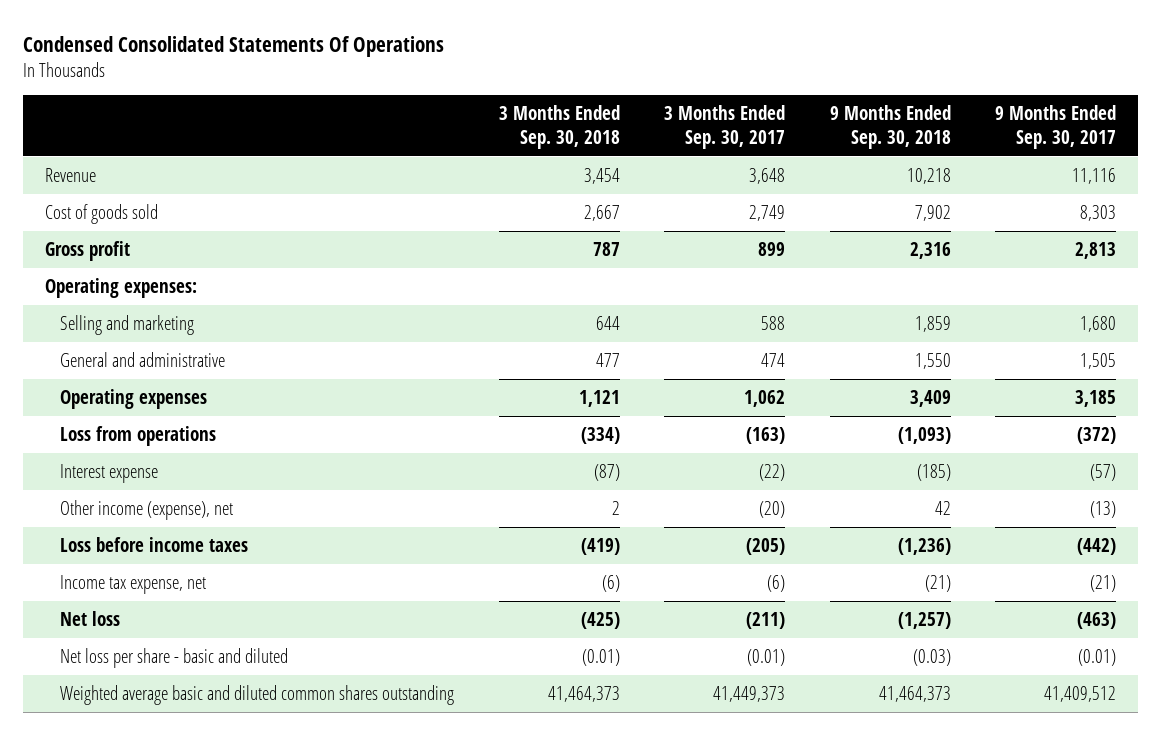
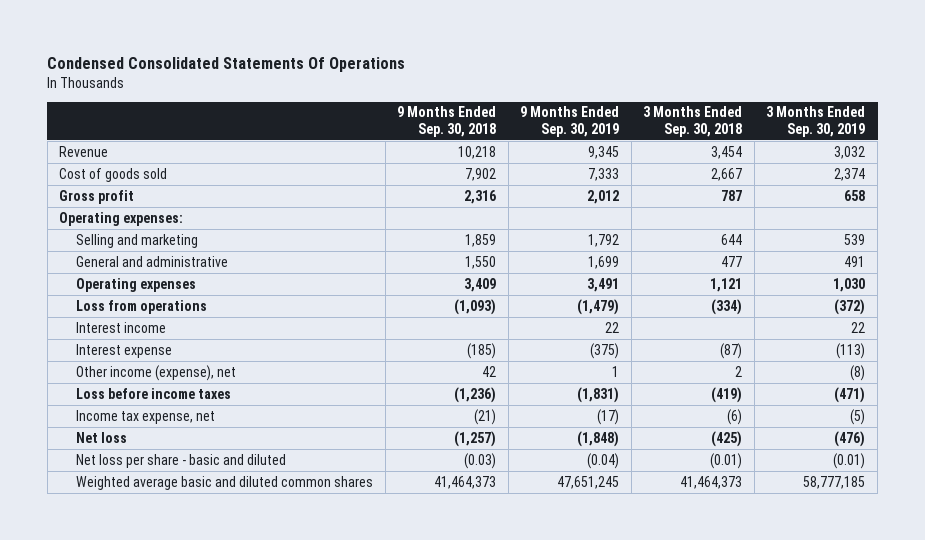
- | 3 Months Ended Sep. 30, 2018 | 3 Months Ended Sep. 30, 2017 | 9 Months Ended Sep. 30, 2018 | 9 Months Ended Sep. 30, 2017
+ | 9 Months Ended Sep. 30, 2018 | 9 Months Ended Sep. 30, 2019 | 3 Months Ended Sep. 30, 2018 | 3 Months Ended Sep. 30, 2019
+ Interest income | | 22 | | 22
- Weighted average basic and diluted common shares outstanding | 41,464,373 | 41,449,373 | 41,464,373 | 41,409,512
+ Weighted average basic and diluted common shares | 41,464,373 | 47,651,245 | 41,464,373 | 58,777,185

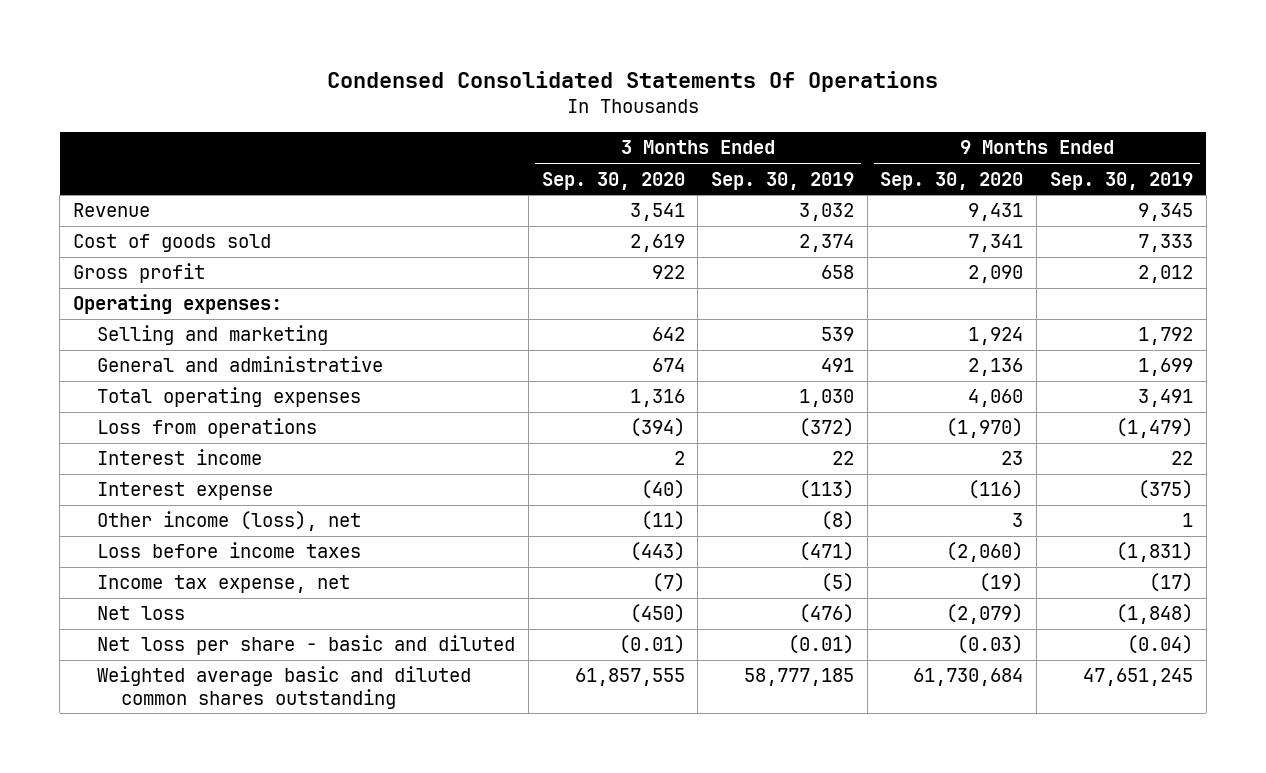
- | 9 Months Ended Sep. 30, 2018 | 9 Months Ended Sep. 30, 2019 | 3 Months Ended Sep. 30, 2018 | 3 Months Ended Sep. 30, 2019
+ | 3 Months Ended Sep. 30, 2020 | 3 Months Ended Sep. 30, 2019 | 9 Months Ended Sep. 30, 2020 | 9 Months Ended Sep. 30, 2019
- Operating expenses | 3,409 | 3,491 | 1,121 | 1,030
+ Total operating expenses | 1,316 | 1,030 | 4,060 | 3,491
- Other income (expense), net | 42 | 1 | 2 | (8)
+ Other income (loss), net | (11) | (8) | 3 | 1
- Weighted average basic and diluted common shares | 41,464,373 | 47,651,245 | 41,464,373 | 58,777,185
+ Weighted average basic and diluted common shares outstanding | 61,857,555 | 58,777,185 | 61,730,684 | 47,651,245

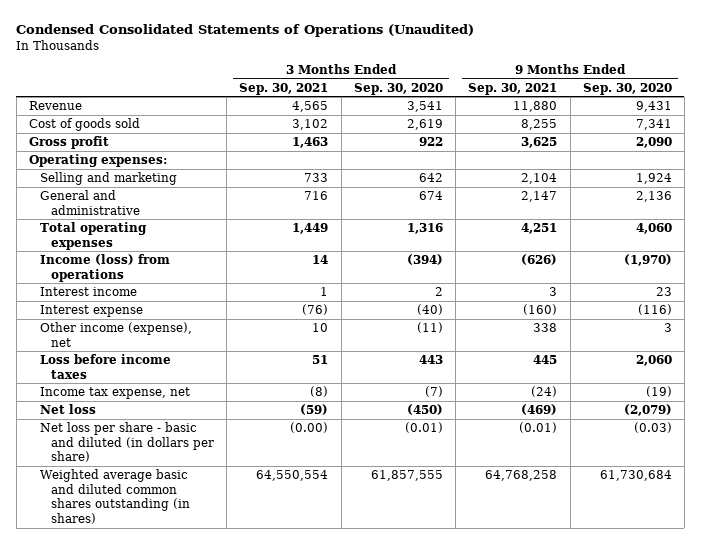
- Condensed Consolidated Statements Of Operations
+ Condensed Consolidated Statements of Operations (Unaudited)
- | 3 Months Ended Sep. 30, 2020 | 3 Months Ended Sep. 30, 2019 | 9 Months Ended Sep. 30, 2020 | 9 Months Ended Sep. 30, 2019
+ | 3 Months Ended Sep. 30, 2021 | 3 Months Ended Sep. 30, 2020 | 9 Months Ended Sep. 30, 2021 | 9 Months Ended Sep. 30, 2020
- Loss from operations | (394) | (372) | (1,970) | (1,479)
+ Income (loss) from operations | 14 | (394) | (626) | (1,970)
- Other income (loss), net | (11) | (8) | 3 | 1
- Loss before income taxes | (443) | (471) | (2,060) | (1,831)
+ Other income (expense), net | 10 | (11) | 338 | 3
+ Loss before income taxes | 51 | 443 | 445 | 2,060
- Net loss per share - basic and diluted | (0.01) | (0.01) | (0.03) | (0.04)
- Weighted average basic and diluted common shares outstanding | 61,857,555 | 58,777,185 | 61,730,684 | 47,651,245
+ Net loss per share - basic and diluted (in dollars per share) | (0.00) | (0.01) | (0.01) | (0.03)
+ Weighted average basic and diluted common shares outstanding (in shares) | 64,550,554 | 61,857,555 | 64,768,258 | 61,730,684

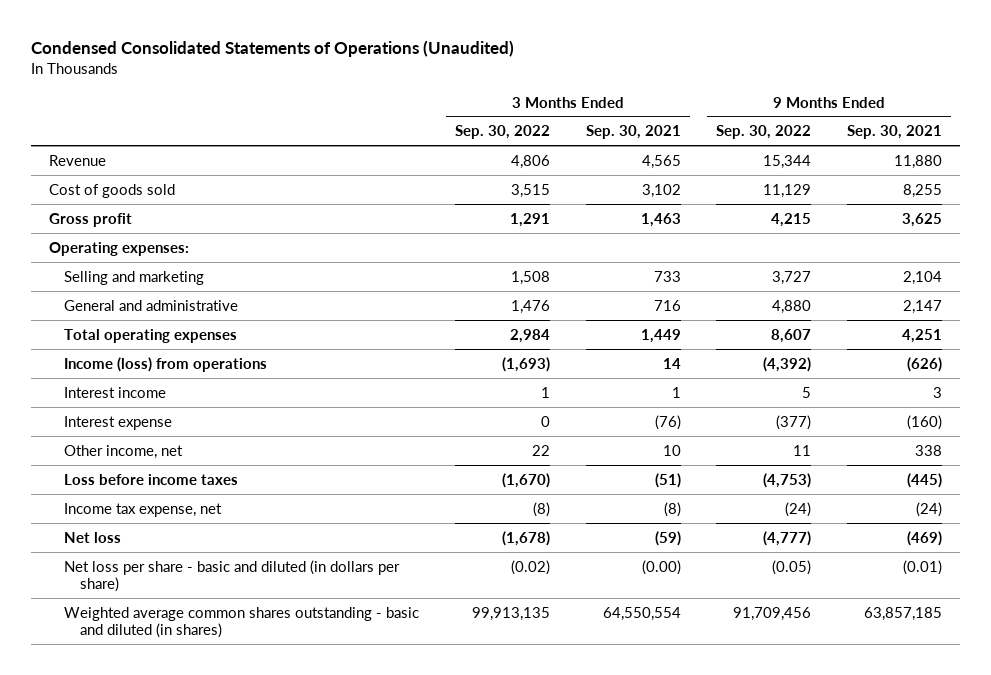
- | 3 Months Ended Sep. 30, 2021 | 3 Months Ended Sep. 30, 2020 | 9 Months Ended Sep. 30, 2021 | 9 Months Ended Sep. 30, 2020
+ | 3 Months Ended Sep. 30, 2022 | 3 Months Ended Sep. 30, 2021 | 9 Months Ended Sep. 30, 2022 | 9 Months Ended Sep. 30, 2021
- Other income (expense), net | 10 | (11) | 338 | 3
- Loss before income taxes | 51 | 443 | 445 | 2,060
+ Other income, net | 22 | 10 | 11 | 338
+ Loss before income taxes | (1,670) | (51) | (4,753) | (445)
- Weighted average basic and diluted common shares outstanding (in shares) | 64,550,554 | 61,857,555 | 64,768,258 | 61,730,684
+ Weighted average common shares outstanding - basic and diluted (in shares) | 99,913,135 | 64,550,554 | 91,709,456 | 63,857,185

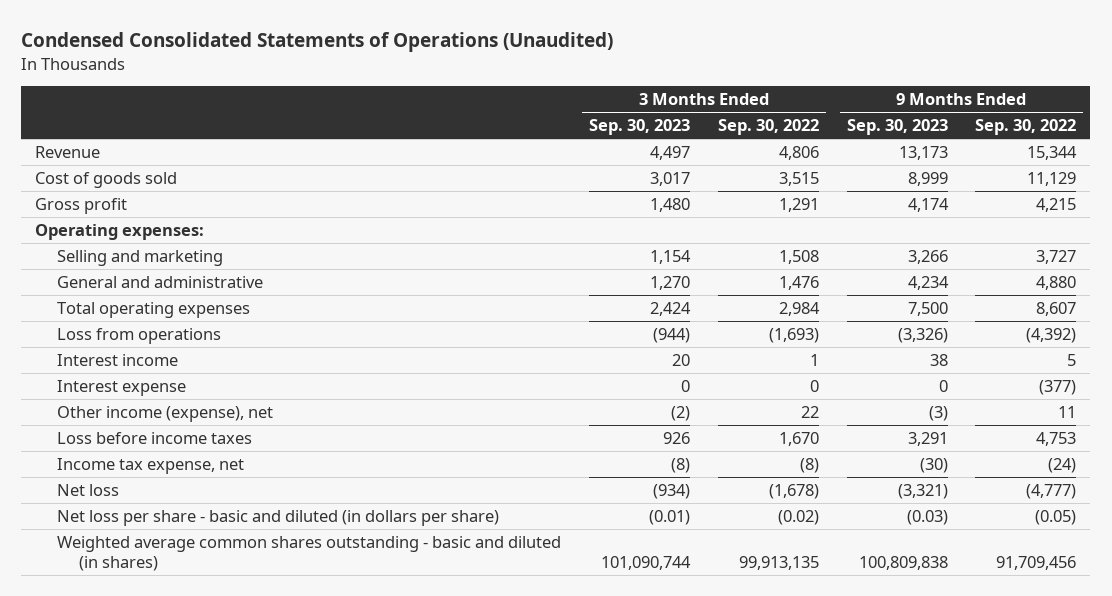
- | 3 Months Ended Sep. 30, 2022 | 3 Months Ended Sep. 30, 2021 | 9 Months Ended Sep. 30, 2022 | 9 Months Ended Sep. 30, 2021
+ | 3 Months Ended Sep. 30, 2023 | 3 Months Ended Sep. 30, 2022 | 9 Months Ended Sep. 30, 2023 | 9 Months Ended Sep. 30, 2022
- Income (loss) from operations | (1,693) | 14 | (4,392) | (626)
+ Loss from operations | (944) | (1,693) | (3,326) | (4,392)
- Other income, net | 22 | 10 | 11 | 338
- Loss before income taxes | (1,670) | (51) | (4,753) | (445)
+ Other income (expense), net | (2) | 22 | (3) | 11
+ Loss before income taxes | 926 | 1,670 | 3,291 | 4,753

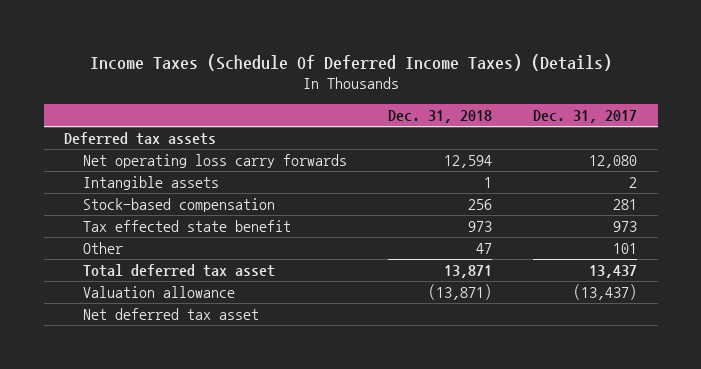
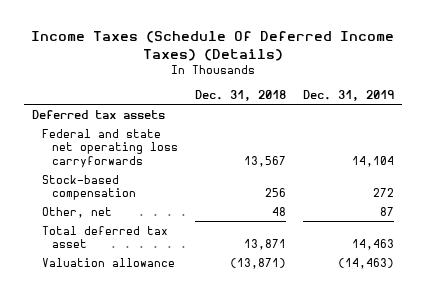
- | Dec. 31, 2018 | Dec. 31, 2017
+ | Dec. 31, 2018 | Dec. 31, 2019
- Net operating loss carry forwards | 12,594 | 12,080
- Intangible assets | 1 | 2
+ Federal and state net operating loss carryforwards | 13,567 | 14,104
- Tax effected state benefit | 973 | 973
- Other | 47 | 101
+ Other, net | 48 | 87
- Net deferred tax asset

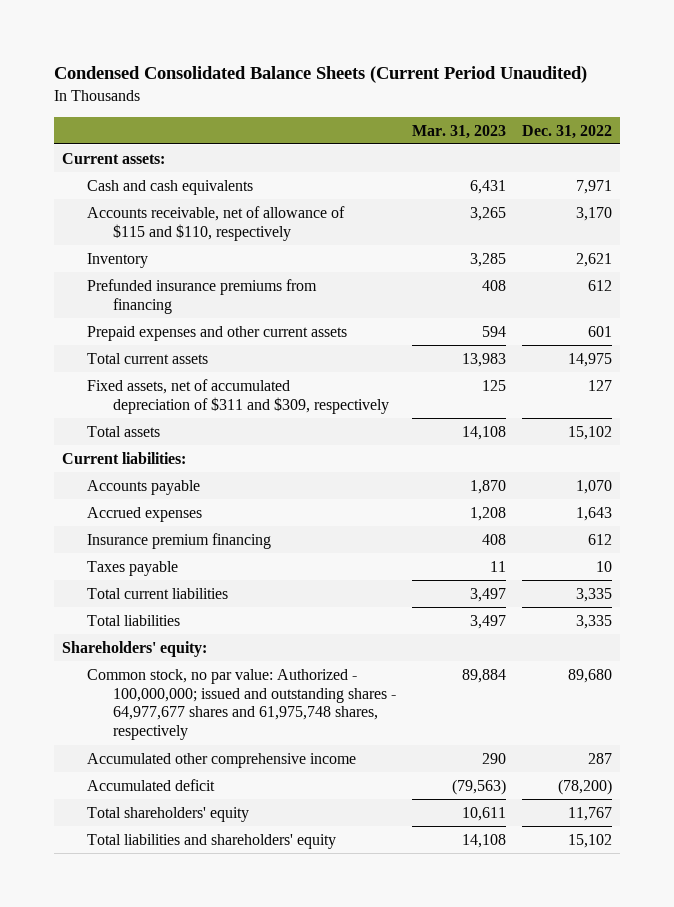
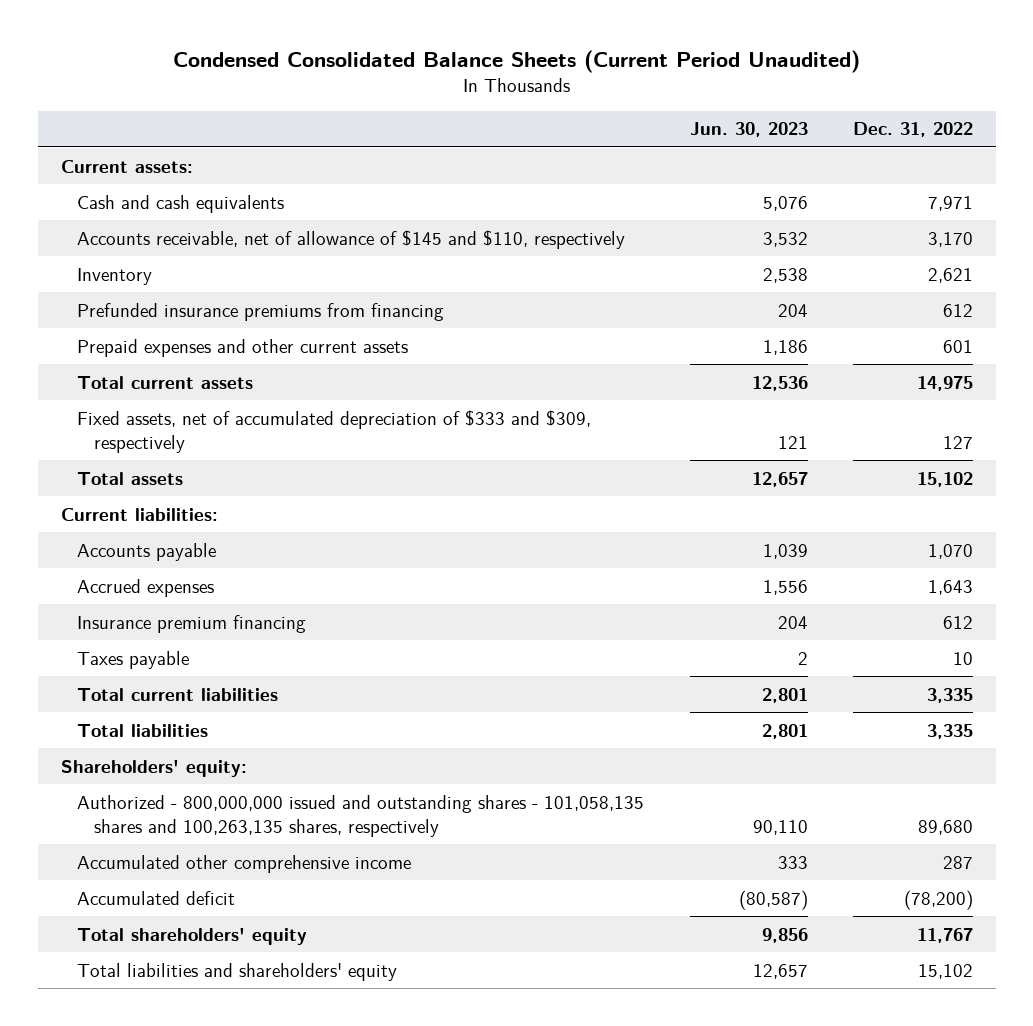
- | Mar. 31, 2023 | Dec. 31, 2022
+ | Jun. 30, 2023 | Dec. 31, 2022
- Accounts receivable, net of allowance of $115 and $110, respectively | 3,265 | 3,170
+ Accounts receivable, net of allowance of $145 and $110, respectively | 3,532 | 3,170
- Fixed assets, net of accumulated depreciation of $311 and $309, respectively | 125 | 127
+ Fixed assets, net of accumulated depreciation of $333 and $309, respectively | 121 | 127
- Common stock, no par value: Authorized - 100,000,000; issued and outstanding shares - 64,977,677 shares and 61,975,748 shares, respectively | 89,884 | 89,680
+ Authorized - 800,000,000 issued and outstanding shares - 101,058,135 shares and 100,263,135 shares, respectively | 90,110 | 89,680

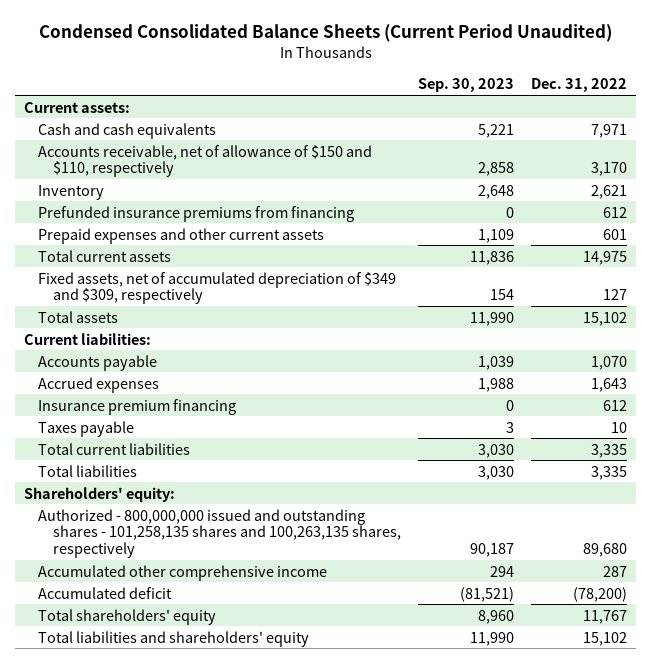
- | Jun. 30, 2023 | Dec. 31, 2022
+ | Sep. 30, 2023 | Dec. 31, 2022
- Accounts receivable, net of allowance of $145 and $110, respectively | 3,532 | 3,170
+ Accounts receivable, net of allowance of $150 and $110, respectively | 2,858 | 3,170
- Fixed assets, net of accumulated depreciation of $333 and $309, respectively | 121 | 127
+ Fixed assets, net of accumulated depreciation of $349 and $309, respectively | 154 | 127
- Authorized - 800,000,000 issued and outstanding shares - 101,058,135 shares and 100,263,135 shares, respectively | 90,110 | 89,680
+ Authorized - 800,000,000 issued and outstanding shares - 101,258,135 shares and 100,263,135 shares, respectively | 90,187 | 89,680

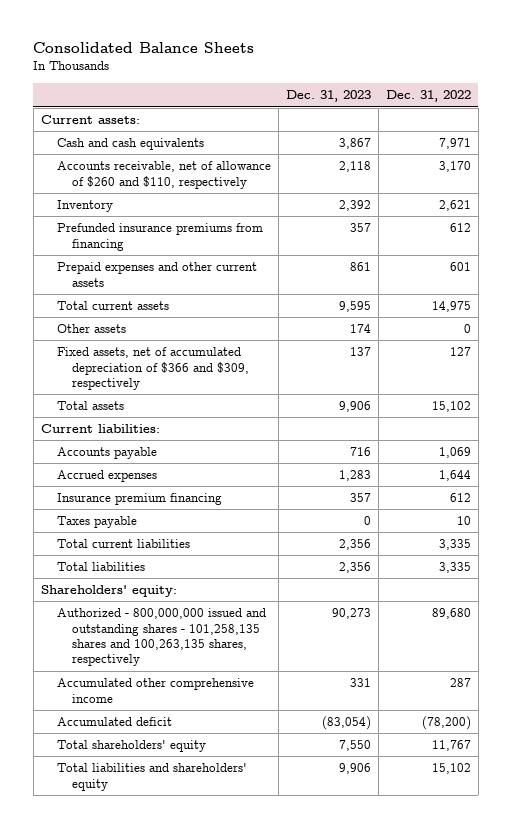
- Condensed Consolidated Balance Sheets (Current Period Unaudited)
+ Consolidated Balance Sheets
- | Sep. 30, 2023 | Dec. 31, 2022
+ | Dec. 31, 2023 | Dec. 31, 2022
- Accounts receivable, net of allowance of $150 and $110, respectively | 2,858 | 3,170
+ Accounts receivable, net of allowance of $260 and $110, respectively | 2,118 | 3,170
- Fixed assets, net of accumulated depreciation of $349 and $309, respectively | 154 | 127
+ Other assets | 174 | 0
+ Fixed assets, net of accumulated depreciation of $366 and $309, respectively | 137 | 127
- Accounts payable | 1,039 | 1,070
- Accrued expenses | 1,988 | 1,643
+ Accounts payable | 716 | 1,069
+ Accrued expenses | 1,283 | 1,644

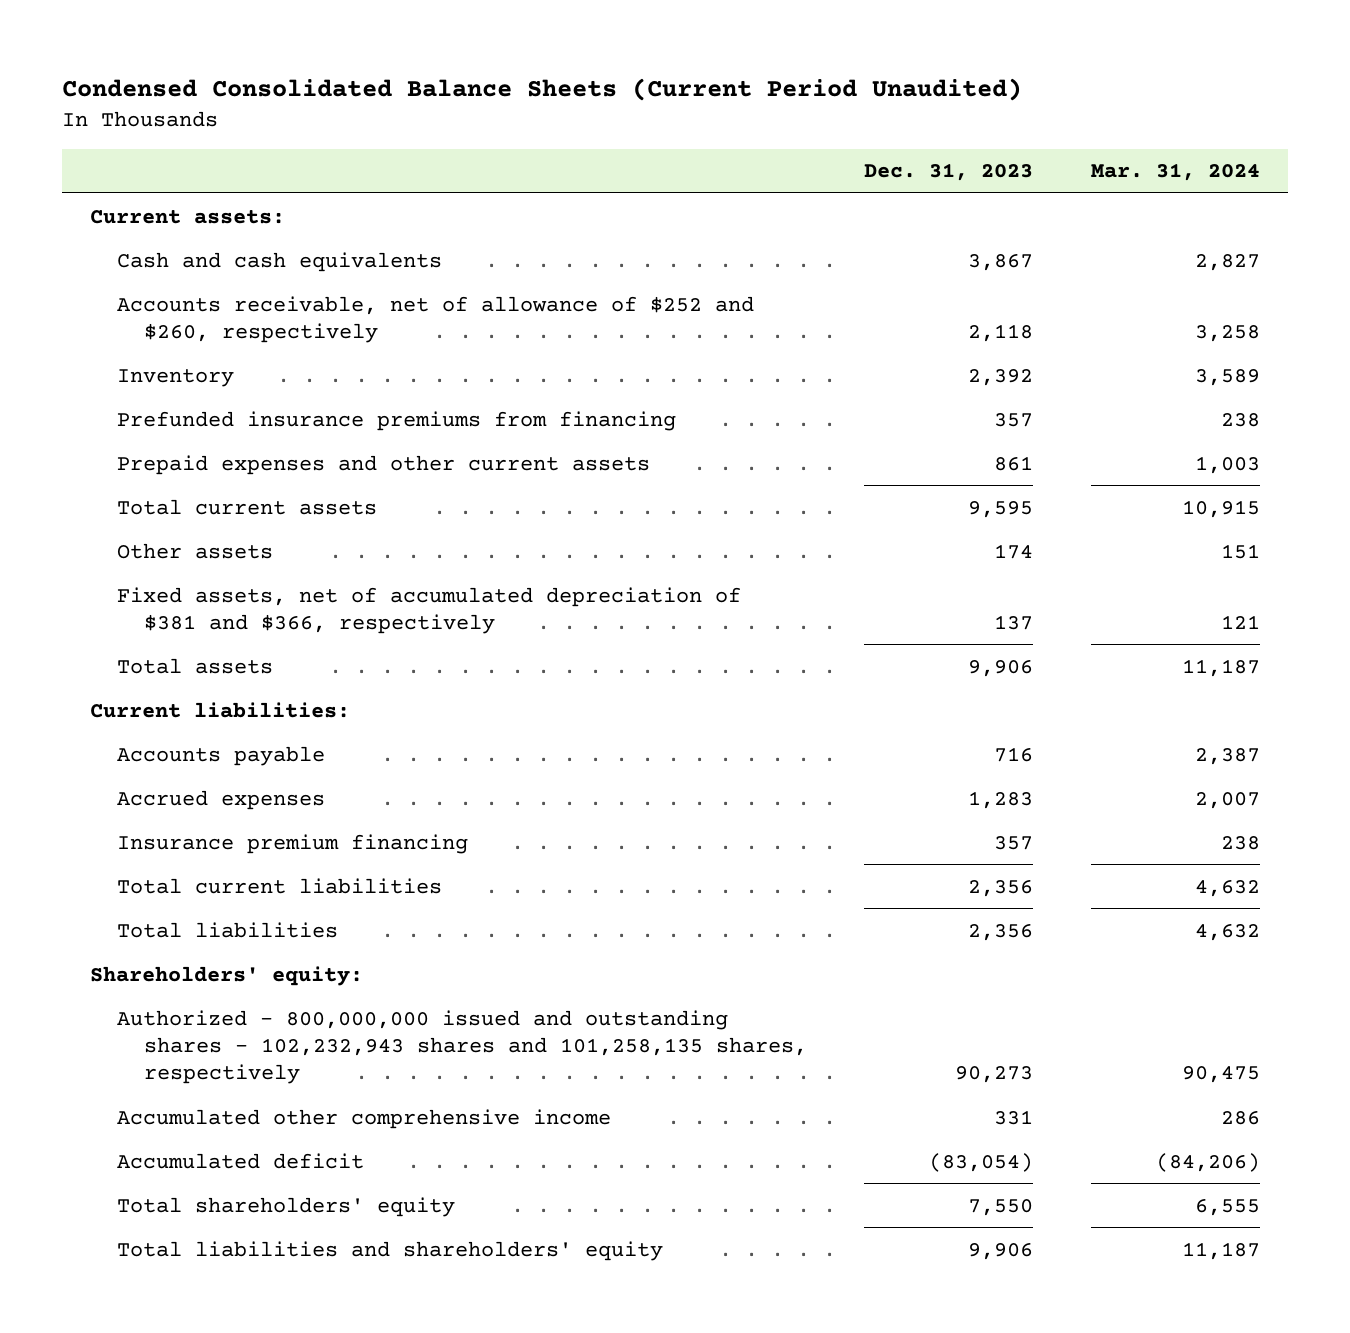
- Consolidated Balance Sheets
+ Condensed Consolidated Balance Sheets (Current Period Unaudited)
- | Dec. 31, 2023 | Dec. 31, 2022
+ | Dec. 31, 2023 | Mar. 31, 2024
- Accounts receivable, net of allowance of $260 and $110, respectively | 2,118 | 3,170
+ Accounts receivable, net of allowance of $252 and $260, respectively | 2,118 | 3,258
- Fixed assets, net of accumulated depreciation of $366 and $309, respectively | 137 | 127
+ Fixed assets, net of accumulated depreciation of $381 and $366, respectively | 137 | 121
- Taxes payable | 0 | 10
- Authorized - 800,000,000 issued and outstanding shares - 101,258,135 shares and 100,263,135 shares, respectively | 90,273 | 89,680
+ Authorized - 800,000,000 issued and outstanding shares - 102,232,943 shares and 101,258,135 shares, respectively | 90,273 | 90,475

